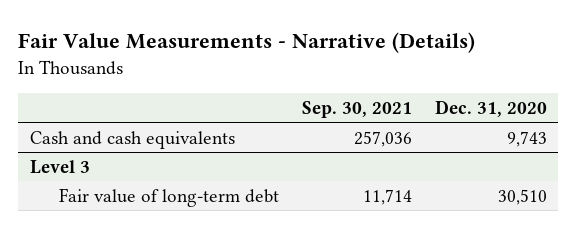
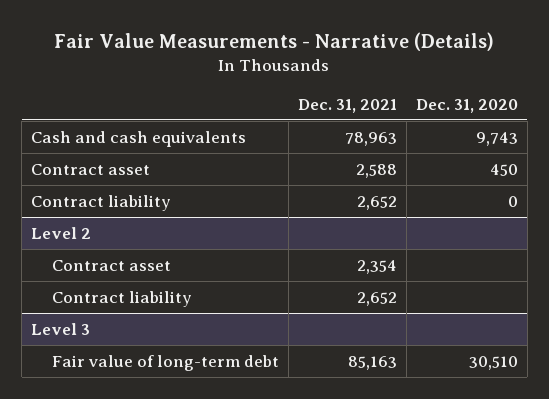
- | Sep. 30, 2021 | Dec. 31, 2020
+ | Dec. 31, 2021 | Dec. 31, 2020
+ Contract asset | 2,588 | 450
+ Contract liability | 2,652 | 0
+ Level 2
+ Contract asset | 2,354 |
+ Contract liability | 2,652 |

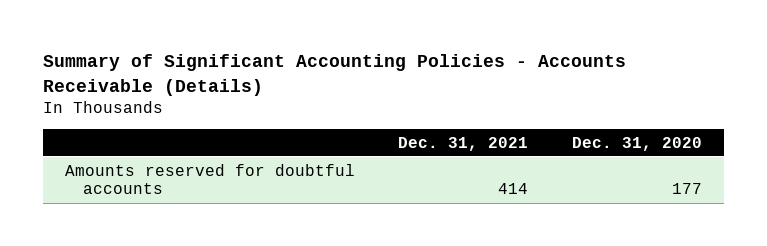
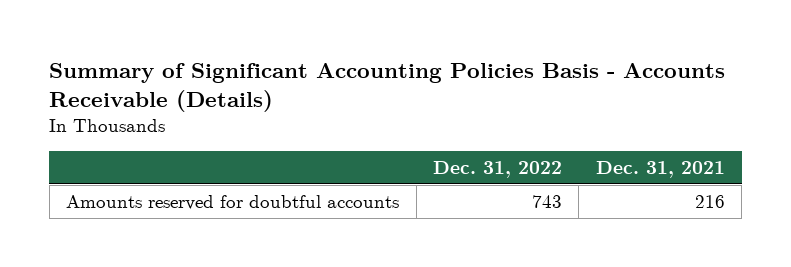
- Summary of Significant Accounting Policies - Accounts Receivable (Details)
+ Summary of Significant Accounting Policies Basis - Accounts Receivable (Details)
- | Dec. 31, 2021 | Dec. 31, 2020
+ | Dec. 31, 2022 | Dec. 31, 2021
- Amounts reserved for doubtful accounts | 414 | 177
+ Amounts reserved for doubtful accounts | 743 | 216

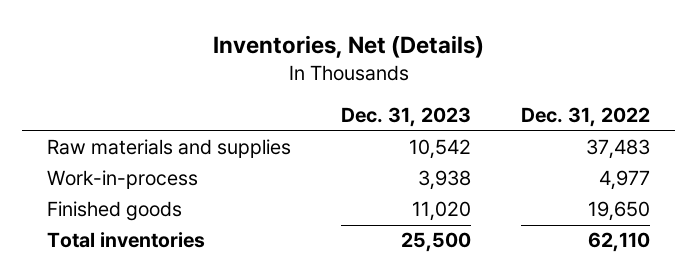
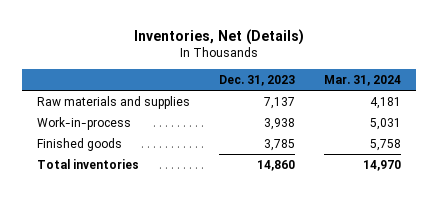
- | Dec. 31, 2023 | Dec. 31, 2022
+ | Dec. 31, 2023 | Mar. 31, 2024
- Raw materials and supplies | 10,542 | 37,483
+ Raw materials and supplies | 7,137 | 4,181
- Finished goods | 11,020 | 19,650
- Total inventories | 25,500 | 62,110
+ Finished goods | 3,785 | 5,758
+ Total inventories | 14,860 | 14,970

